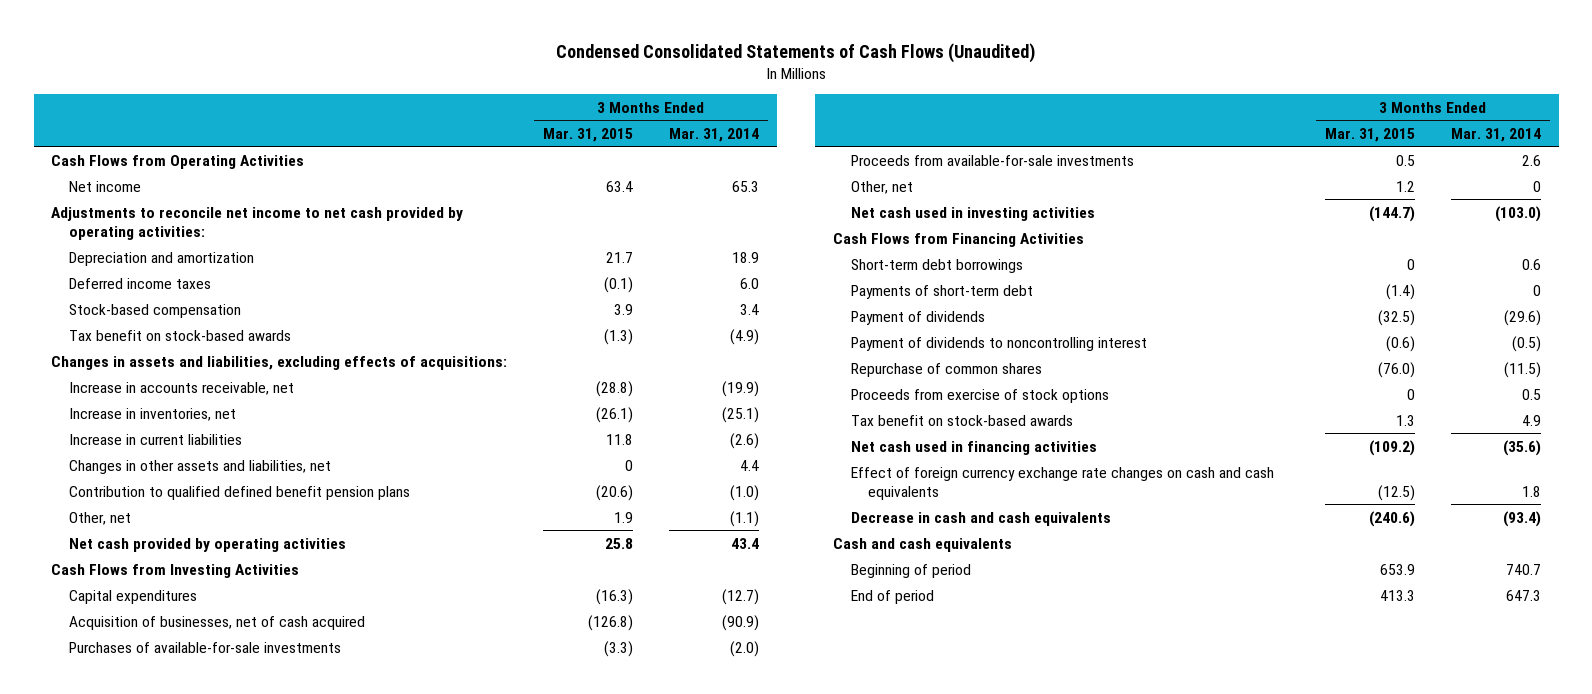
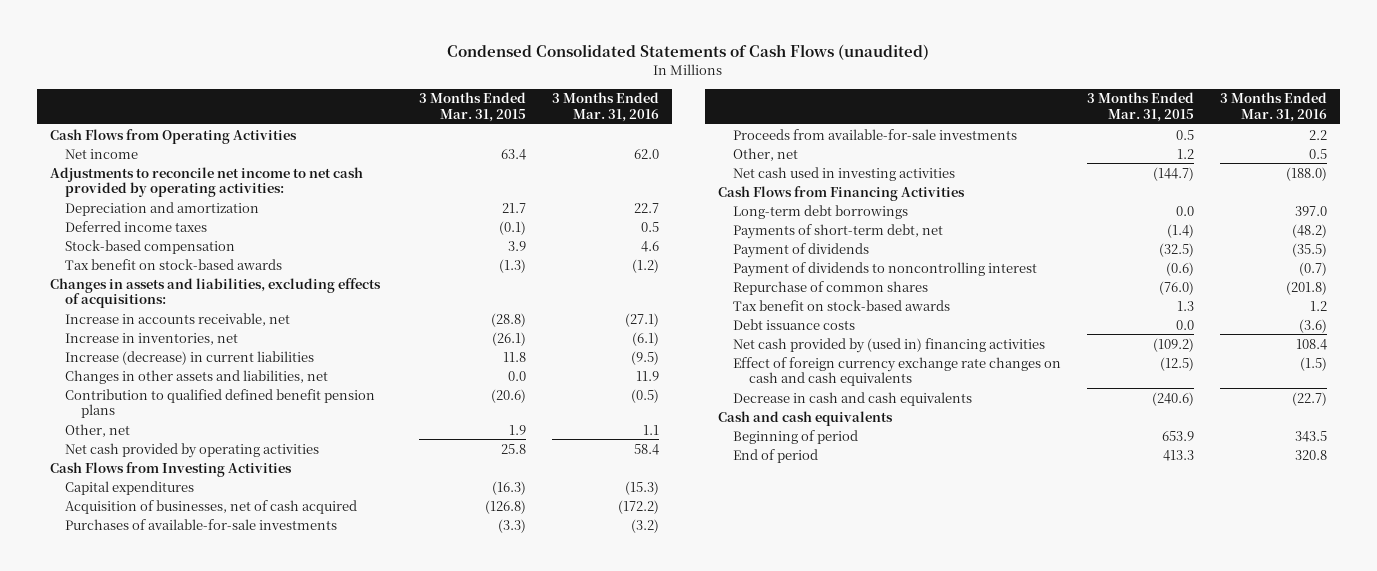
- Condensed Consolidated Statements of Cash Flows (Unaudited)
+ Condensed Consolidated Statements of Cash Flows (unaudited)
- | 3 Months Ended Mar. 31, 2015 | 3 Months Ended Mar. 31, 2014
+ | 3 Months Ended Mar. 31, 2015 | 3 Months Ended Mar. 31, 2016
- Increase in current liabilities | 11.8 | (2.6)
- Changes in other assets and liabilities, net | 0 | 4.4
+ Increase (decrease) in current liabilities | 11.8 | (9.5)
+ Changes in other assets and liabilities, net | 0.0 | 11.9
- Short-term debt borrowings | 0 | 0.6
- Payments of short-term debt | (1.4) | 0
+ Long-term debt borrowings | 0.0 | 397.0
+ Payments of short-term debt, net | (1.4) | (48.2)
- Proceeds from exercise of stock options | 0 | 0.5
- Net cash used in financing activities | (109.2) | (35.6)
+ Debt issuance costs | 0.0 | (3.6)
+ Net cash provided by (used in) financing activities | (109.2) | 108.4

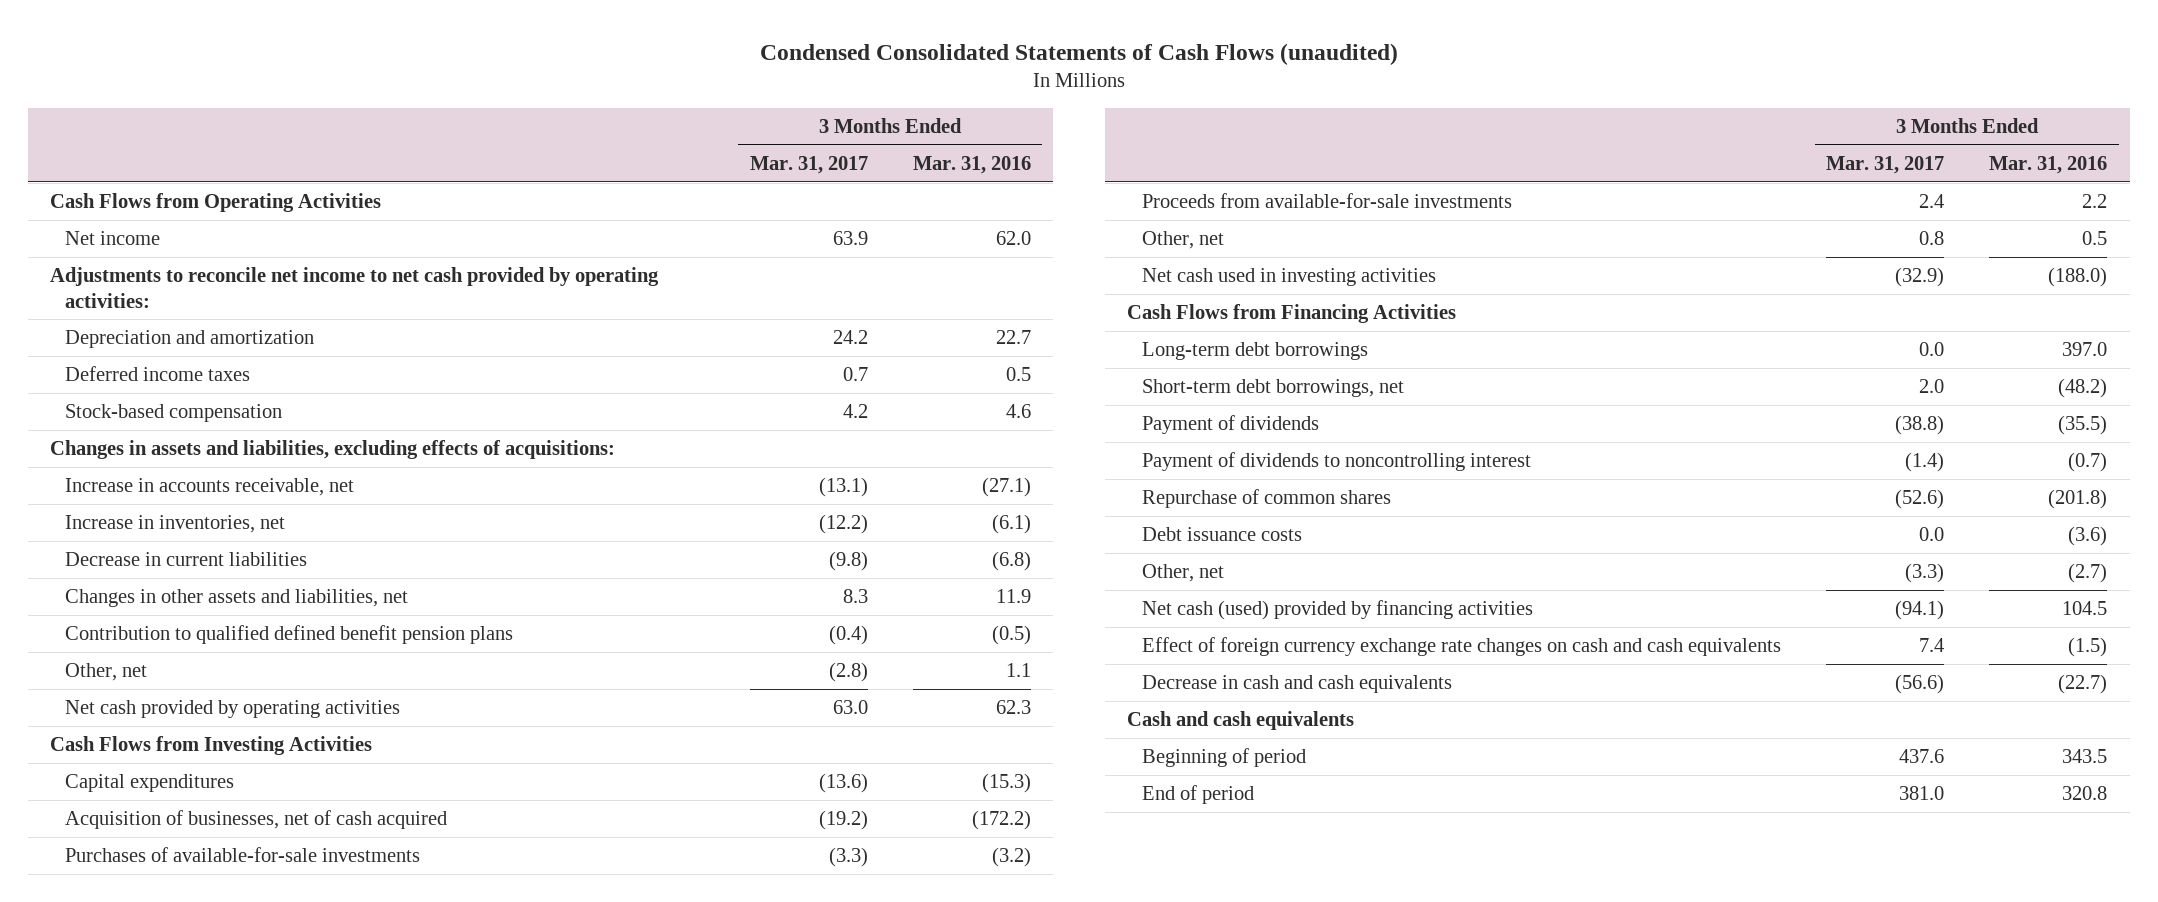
- | 3 Months Ended Mar. 31, 2015 | 3 Months Ended Mar. 31, 2016
+ | 3 Months Ended Mar. 31, 2017 | 3 Months Ended Mar. 31, 2016
- Tax benefit on stock-based awards | (1.3) | (1.2)
- Increase (decrease) in current liabilities | 11.8 | (9.5)
+ Decrease in current liabilities | (9.8) | (6.8)
- Net cash provided by operating activities | 25.8 | 58.4
+ Net cash provided by operating activities | 63.0 | 62.3
- Payments of short-term debt, net | (1.4) | (48.2)
+ Short-term debt borrowings, net | 2.0 | (48.2)
- Tax benefit on stock-based awards | 1.3 | 1.2
- Net cash provided by (used in) financing activities | (109.2) | 108.4
+ Other, net | (3.3) | (2.7)
+ Net cash (used) provided by financing activities | (94.1) | 104.5

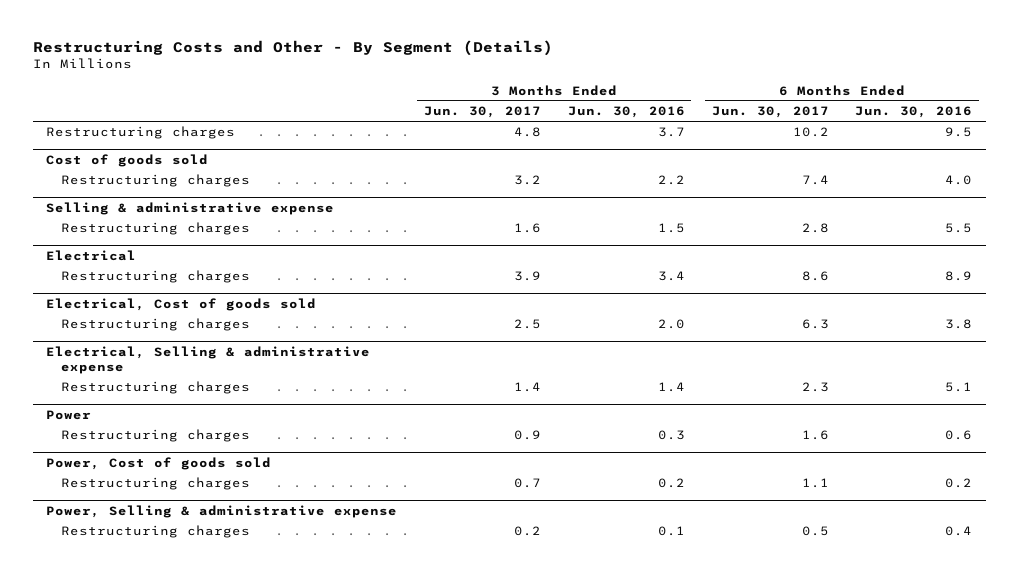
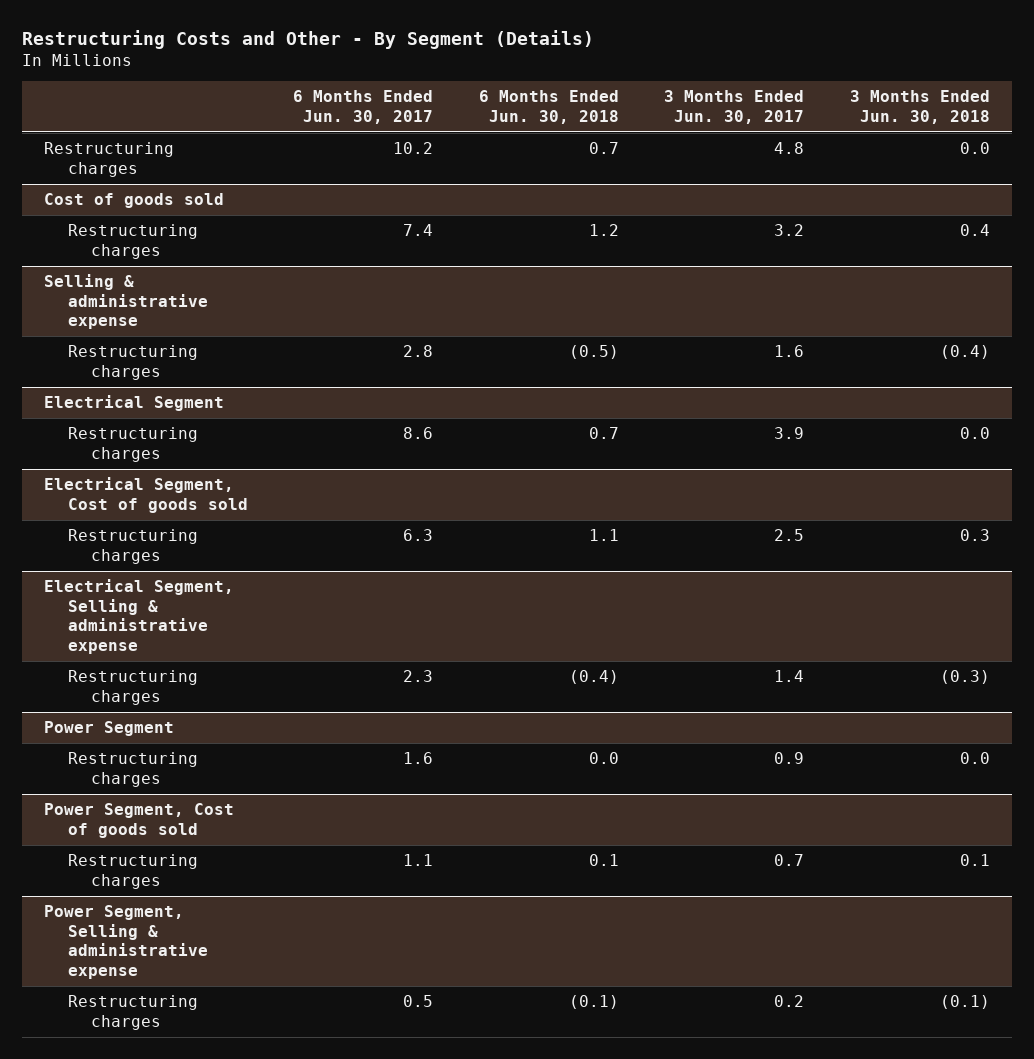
- | 3 Months Ended Jun. 30, 2017 | 3 Months Ended Jun. 30, 2016 | 6 Months Ended Jun. 30, 2017 | 6 Months Ended Jun. 30, 2016
+ | 6 Months Ended Jun. 30, 2017 | 6 Months Ended Jun. 30, 2018 | 3 Months Ended Jun. 30, 2017 | 3 Months Ended Jun. 30, 2018
- Electrical
+ Electrical Segment
- Electrical, Cost of goods sold
+ Electrical Segment, Cost of goods sold
- Electrical, Selling & administrative expense
+ Electrical Segment, Selling & administrative expense
- Power
+ Power Segment
- Power, Cost of goods sold
+ Power Segment, Cost of goods sold
- Power, Selling & administrative expense
+ Power Segment, Selling & administrative expense

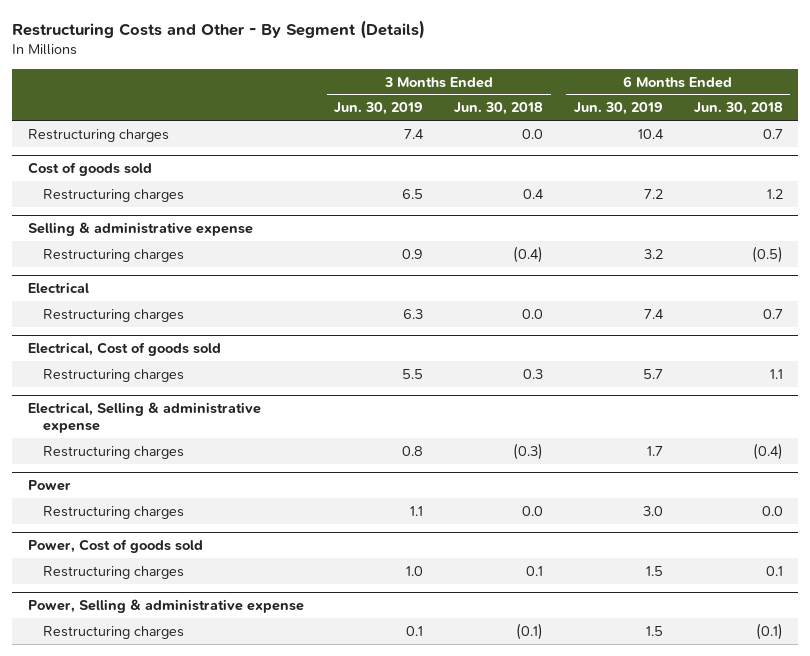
- | 6 Months Ended Jun. 30, 2017 | 6 Months Ended Jun. 30, 2018 | 3 Months Ended Jun. 30, 2017 | 3 Months Ended Jun. 30, 2018
+ | 3 Months Ended Jun. 30, 2019 | 3 Months Ended Jun. 30, 2018 | 6 Months Ended Jun. 30, 2019 | 6 Months Ended Jun. 30, 2018
- Electrical Segment
+ Electrical
- Electrical Segment, Cost of goods sold
+ Electrical, Cost of goods sold
- Electrical Segment, Selling & administrative expense
+ Electrical, Selling & administrative expense
- Power Segment
+ Power
- Power Segment, Cost of goods sold
+ Power, Cost of goods sold
- Power Segment, Selling & administrative expense
+ Power, Selling & administrative expense

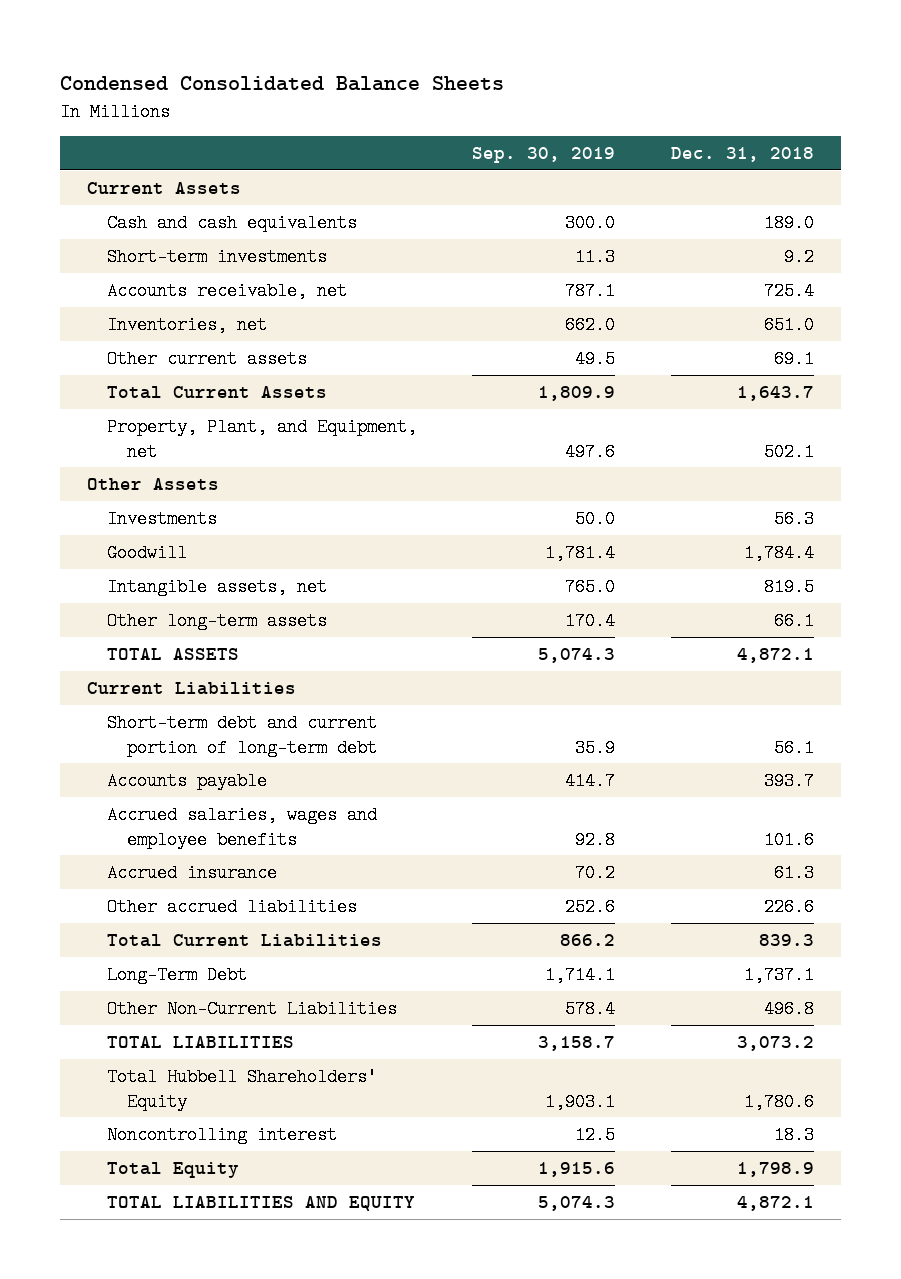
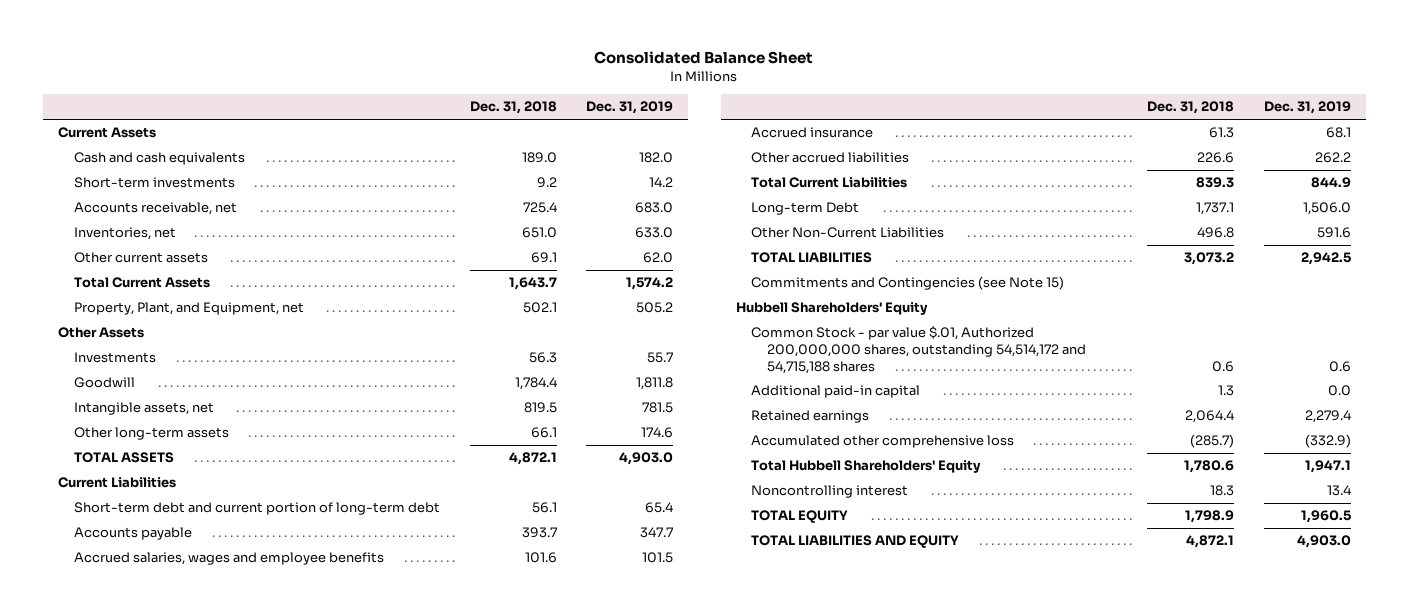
- Condensed Consolidated Balance Sheets
+ Consolidated Balance Sheet
- | Sep. 30, 2019 | Dec. 31, 2018
+ | Dec. 31, 2018 | Dec. 31, 2019
- Long-Term Debt | 1,714.1 | 1,737.1
+ Long-term Debt | 1,737.1 | 1,506.0
+ Commitments and Contingencies (see Note 15)
+ Hubbell Shareholders' Equity
+ Common Stock - par value $.01, Authorized 200,000,000 shares, outstanding 54,514,172 and 54,715,188 shares | 0.6 | 0.6
+ Additional paid-in capital | 1.3 | 0.0
+ Retained earnings | 2,064.4 | 2,279.4
+ Accumulated other comprehensive loss | (285.7) | (332.9)
- Total Equity | 1,915.6 | 1,798.9
+ TOTAL EQUITY | 1,798.9 | 1,960.5

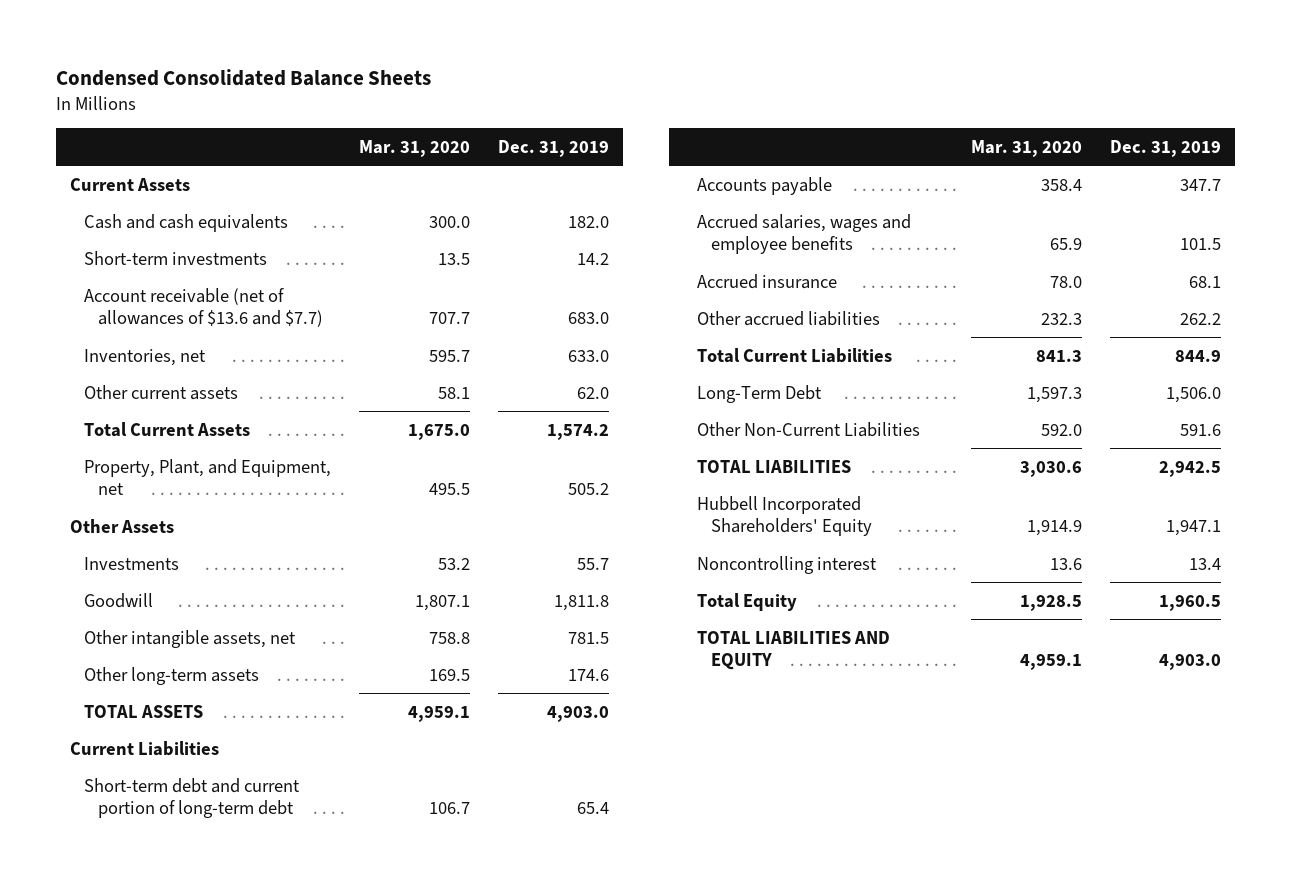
- Consolidated Balance Sheet
+ Condensed Consolidated Balance Sheets
- | Dec. 31, 2018 | Dec. 31, 2019
+ | Mar. 31, 2020 | Dec. 31, 2019
- Accounts receivable, net | 725.4 | 683.0
+ Account receivable (net of allowances of $13.6 and $7.7) | 707.7 | 683.0
- Intangible assets, net | 819.5 | 781.5
+ Other intangible assets, net | 758.8 | 781.5
- Long-term Debt | 1,737.1 | 1,506.0
+ Long-Term Debt | 1,597.3 | 1,506.0
- Commitments and Contingencies (see Note 15)
- Hubbell Shareholders' Equity
- Common Stock - par value $.01, Authorized 200,000,000 shares, outstanding 54,514,172 and 54,715,188 shares | 0.6 | 0.6
- Additional paid-in capital | 1.3 | 0.0
- Retained earnings | 2,064.4 | 2,279.4
- Accumulated other comprehensive loss | (285.7) | (332.9)
- Total Hubbell Shareholders' Equity | 1,780.6 | 1,947.1
+ Hubbell Incorporated Shareholders' Equity | 1,914.9 | 1,947.1
- TOTAL EQUITY | 1,798.9 | 1,960.5
+ Total Equity | 1,928.5 | 1,960.5

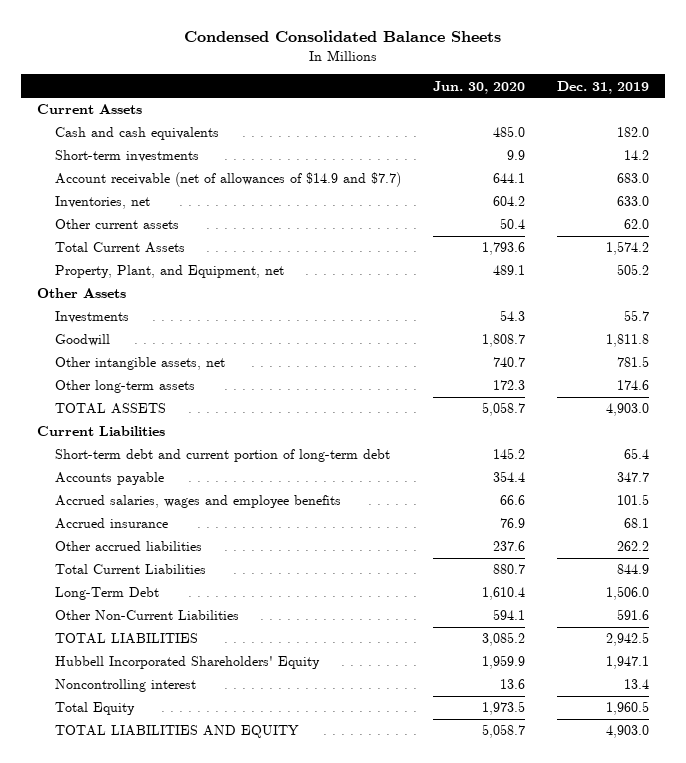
- | Mar. 31, 2020 | Dec. 31, 2019
+ | Jun. 30, 2020 | Dec. 31, 2019
- Account receivable (net of allowances of $13.6 and $7.7) | 707.7 | 683.0
+ Account receivable (net of allowances of $14.9 and $7.7) | 644.1 | 683.0

